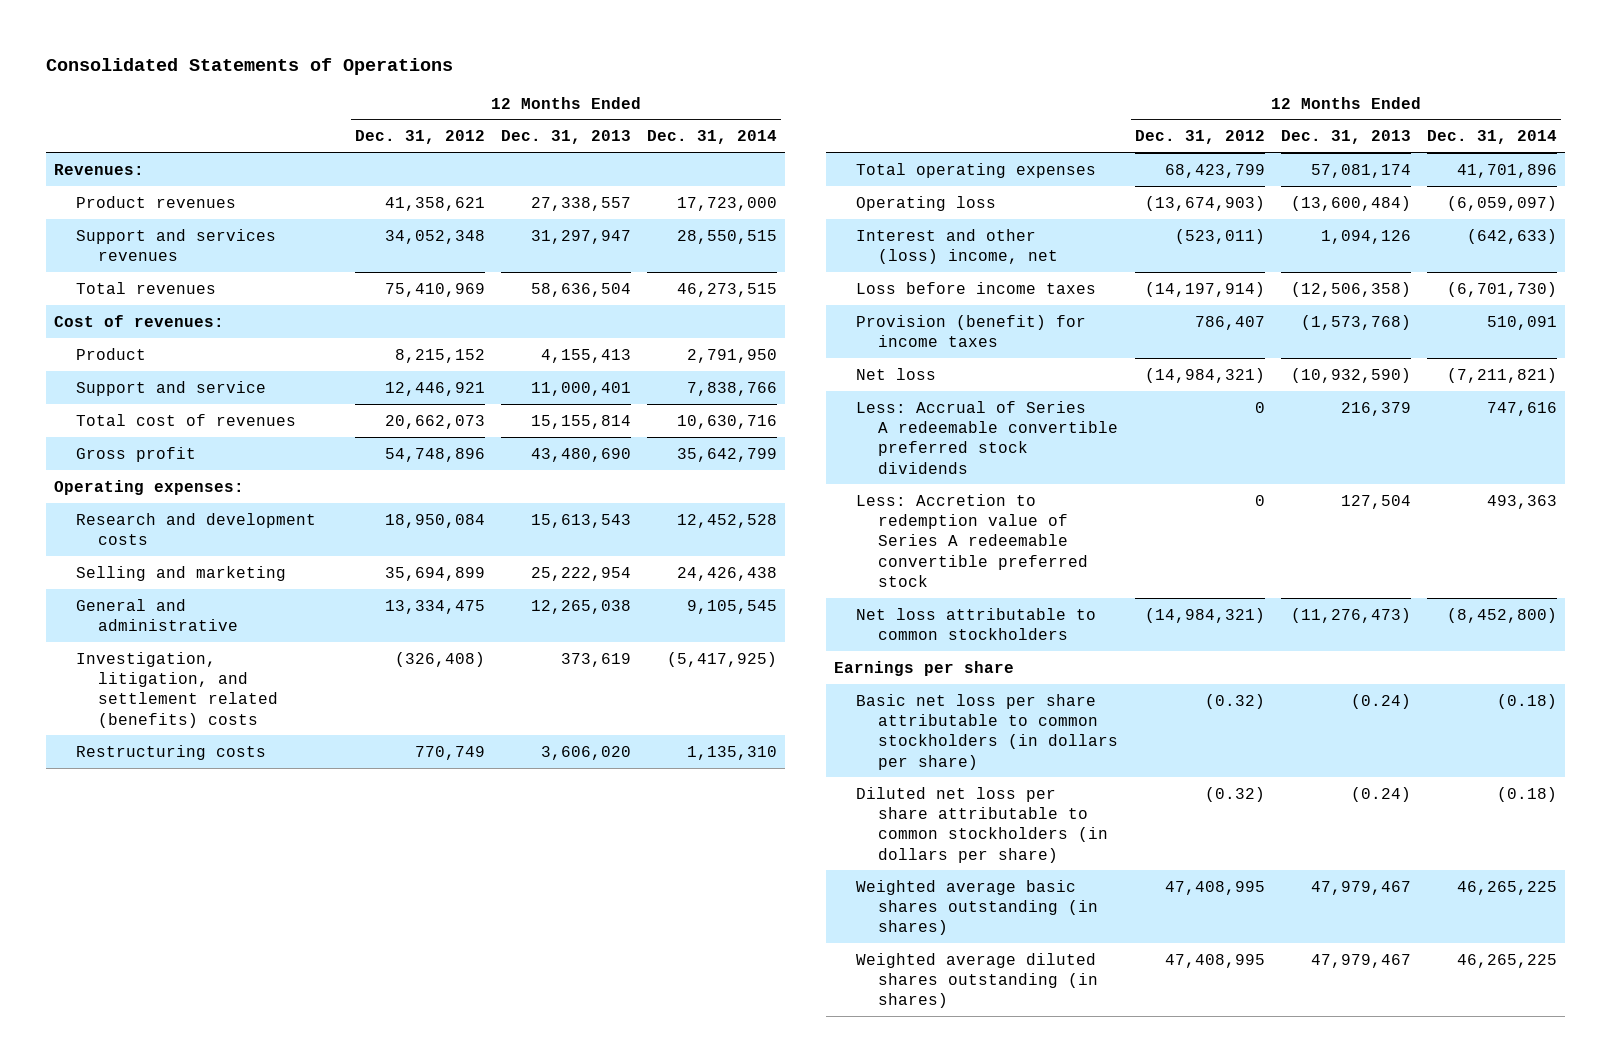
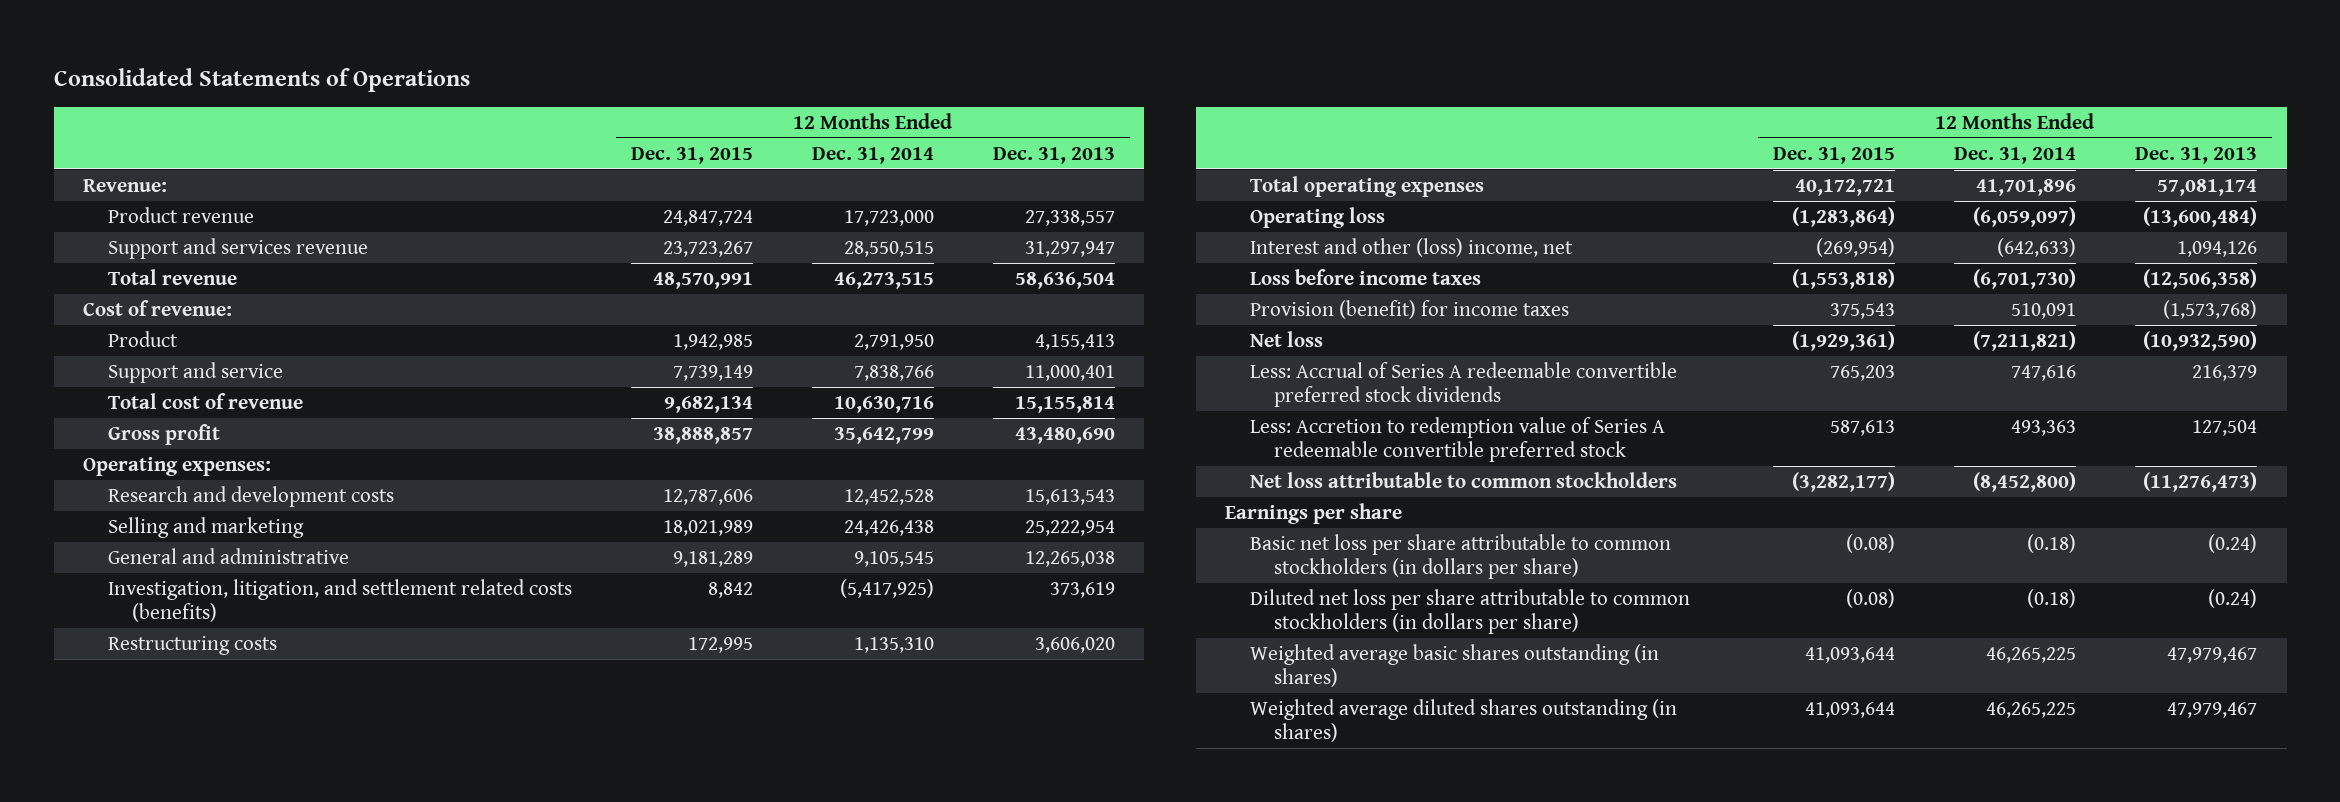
- | 12 Months Ended Dec. 31, 2012 | 12 Months Ended Dec. 31, 2013 | 12 Months Ended Dec. 31, 2014
+ | 12 Months Ended Dec. 31, 2015 | 12 Months Ended Dec. 31, 2014 | 12 Months Ended Dec. 31, 2013
- Revenues:
- Product revenues | 41,358,621 | 27,338,557 | 17,723,000
- Support and services revenues | 34,052,348 | 31,297,947 | 28,550,515
- Total revenues | 75,410,969 | 58,636,504 | 46,273,515
- Cost of revenues:
+ Revenue:
+ Product revenue | 24,847,724 | 17,723,000 | 27,338,557
+ Support and services revenue | 23,723,267 | 28,550,515 | 31,297,947
+ Total revenue | 48,570,991 | 46,273,515 | 58,636,504
+ Cost of revenue:
- Total cost of revenues | 20,662,073 | 15,155,814 | 10,630,716
+ Total cost of revenue | 9,682,134 | 10,630,716 | 15,155,814
- Investigation, litigation, and settlement related (benefits) costs | (326,408) | 373,619 | (5,417,925)
+ Investigation, litigation, and settlement related costs (benefits) | 8,842 | (5,417,925) | 373,619

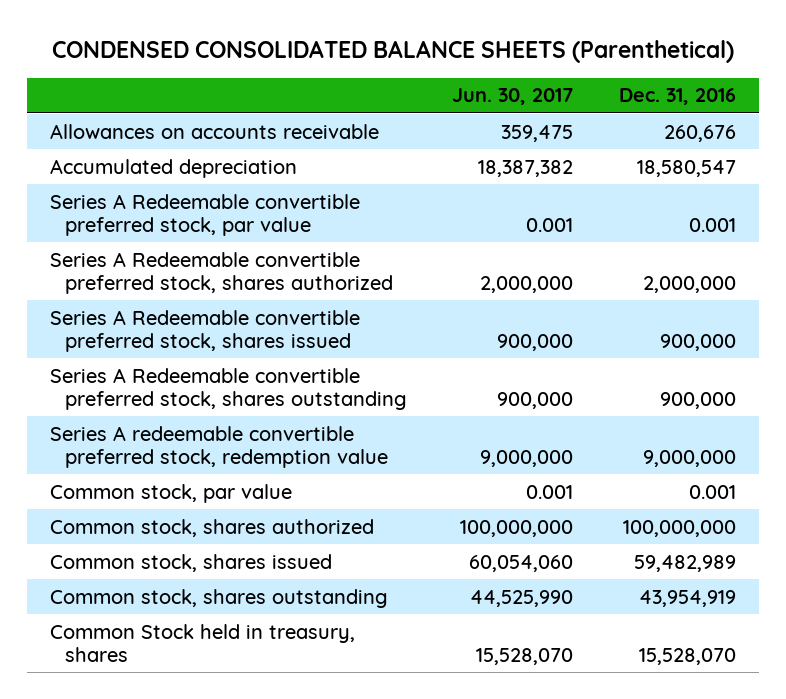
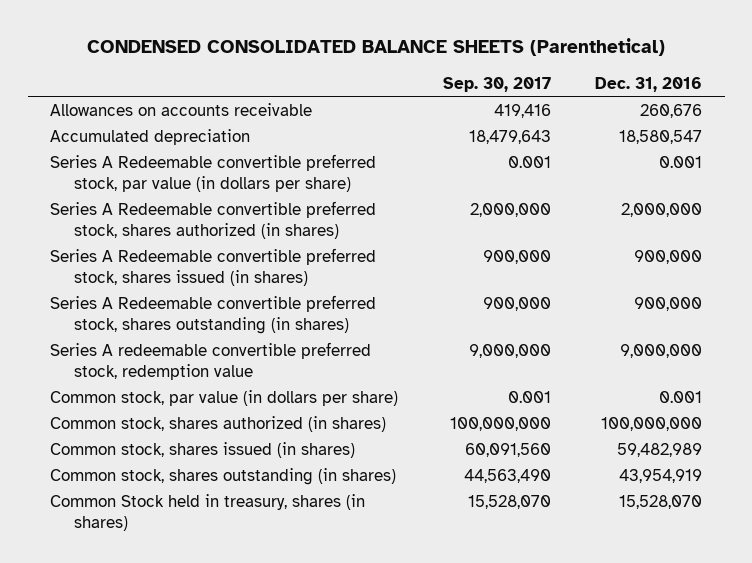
- | Jun. 30, 2017 | Dec. 31, 2016
+ | Sep. 30, 2017 | Dec. 31, 2016
- Series A Redeemable convertible preferred stock, par value | 0.001 | 0.001
- Series A Redeemable convertible preferred stock, shares authorized | 2,000,000 | 2,000,000
- Series A Redeemable convertible preferred stock, shares issued | 900,000 | 900,000
- Series A Redeemable convertible preferred stock, shares outstanding | 900,000 | 900,000
+ Series A Redeemable convertible preferred stock, par value (in dollars per share) | 0.001 | 0.001
+ Series A Redeemable convertible preferred stock, shares authorized (in shares) | 2,000,000 | 2,000,000
+ Series A Redeemable convertible preferred stock, shares issued (in shares) | 900,000 | 900,000
+ Series A Redeemable convertible preferred stock, shares outstanding (in shares) | 900,000 | 900,000
- Common stock, par value | 0.001 | 0.001
- Common stock, shares authorized | 100,000,000 | 100,000,000
- Common stock, shares issued | 60,054,060 | 59,482,989
- Common stock, shares outstanding | 44,525,990 | 43,954,919
- Common Stock held in treasury, shares | 15,528,070 | 15,528,070
+ Common stock, par value (in dollars per share) | 0.001 | 0.001
+ Common stock, shares authorized (in shares) | 100,000,000 | 100,000,000
+ Common stock, shares issued (in shares) | 60,091,560 | 59,482,989
+ Common stock, shares outstanding (in shares) | 44,563,490 | 43,954,919
+ Common Stock held in treasury, shares (in shares) | 15,528,070 | 15,528,070

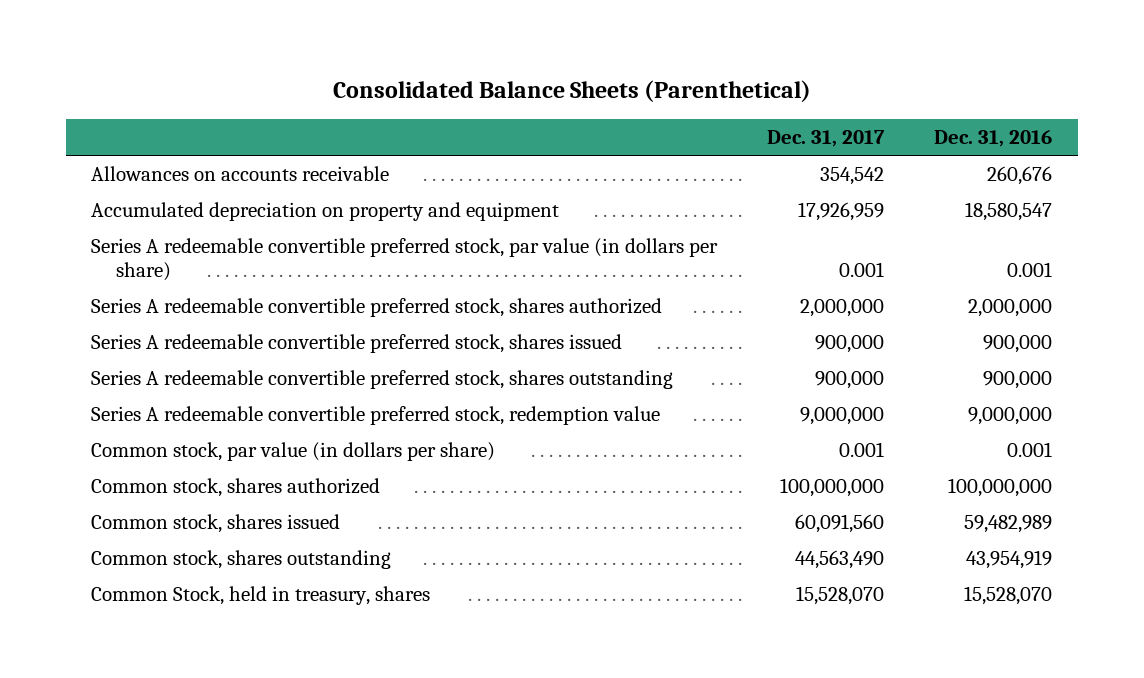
- CONDENSED CONSOLIDATED BALANCE SHEETS (Parenthetical)
+ Consolidated Balance Sheets (Parenthetical)
- | Sep. 30, 2017 | Dec. 31, 2016
+ | Dec. 31, 2017 | Dec. 31, 2016
- Accumulated depreciation | 18,479,643 | 18,580,547
- Series A Redeemable convertible preferred stock, par value (in dollars per share) | 0.001 | 0.001
- Series A Redeemable convertible preferred stock, shares authorized (in shares) | 2,000,000 | 2,000,000
- Series A Redeemable convertible preferred stock, shares issued (in shares) | 900,000 | 900,000
- Series A Redeemable convertible preferred stock, shares outstanding (in shares) | 900,000 | 900,000
+ Accumulated depreciation on property and equipment | 17,926,959 | 18,580,547
+ Series A redeemable convertible preferred stock, par value (in dollars per share) | 0.001 | 0.001
+ Series A redeemable convertible preferred stock, shares authorized | 2,000,000 | 2,000,000
+ Series A redeemable convertible preferred stock, shares issued | 900,000 | 900,000
+ Series A redeemable convertible preferred stock, shares outstanding | 900,000 | 900,000
- Common stock, shares authorized (in shares) | 100,000,000 | 100,000,000
- Common stock, shares issued (in shares) | 60,091,560 | 59,482,989
- Common stock, shares outstanding (in shares) | 44,563,490 | 43,954,919
- Common Stock held in treasury, shares (in shares) | 15,528,070 | 15,528,070
+ Common stock, shares authorized | 100,000,000 | 100,000,000
+ Common stock, shares issued | 60,091,560 | 59,482,989
+ Common stock, shares outstanding | 44,563,490 | 43,954,919
+ Common Stock, held in treasury, shares | 15,528,070 | 15,528,070

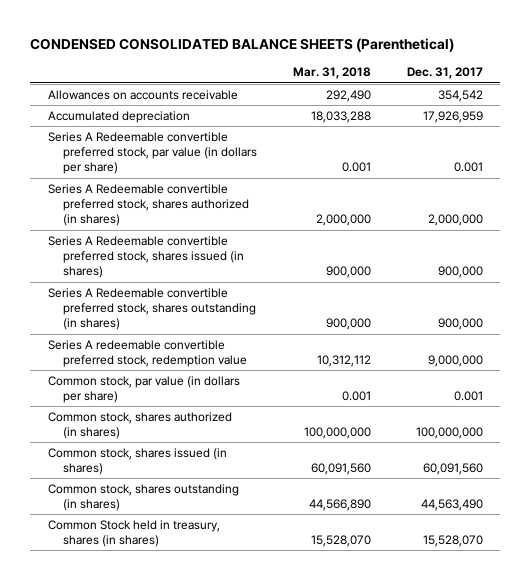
- Consolidated Balance Sheets (Parenthetical)
+ CONDENSED CONSOLIDATED BALANCE SHEETS (Parenthetical)
- | Dec. 31, 2017 | Dec. 31, 2016
+ | Mar. 31, 2018 | Dec. 31, 2017
- Accumulated depreciation on property and equipment | 17,926,959 | 18,580,547
- Series A redeemable convertible preferred stock, par value (in dollars per share) | 0.001 | 0.001
- Series A redeemable convertible preferred stock, shares authorized | 2,000,000 | 2,000,000
- Series A redeemable convertible preferred stock, shares issued | 900,000 | 900,000
- Series A redeemable convertible preferred stock, shares outstanding | 900,000 | 900,000
+ Accumulated depreciation | 18,033,288 | 17,926,959
+ Series A Redeemable convertible preferred stock, par value (in dollars per share) | 0.001 | 0.001
+ Series A Redeemable convertible preferred stock, shares authorized (in shares) | 2,000,000 | 2,000,000
+ Series A Redeemable convertible preferred stock, shares issued (in shares) | 900,000 | 900,000
+ Series A Redeemable convertible preferred stock, shares outstanding (in shares) | 900,000 | 900,000
- Common stock, shares authorized | 100,000,000 | 100,000,000
- Common stock, shares issued | 60,091,560 | 59,482,989
- Common stock, shares outstanding | 44,563,490 | 43,954,919
- Common Stock, held in treasury, shares | 15,528,070 | 15,528,070
+ Common stock, shares authorized (in shares) | 100,000,000 | 100,000,000
+ Common stock, shares issued (in shares) | 60,091,560 | 60,091,560
+ Common stock, shares outstanding (in shares) | 44,566,890 | 44,563,490
+ Common Stock held in treasury, shares (in shares) | 15,528,070 | 15,528,070

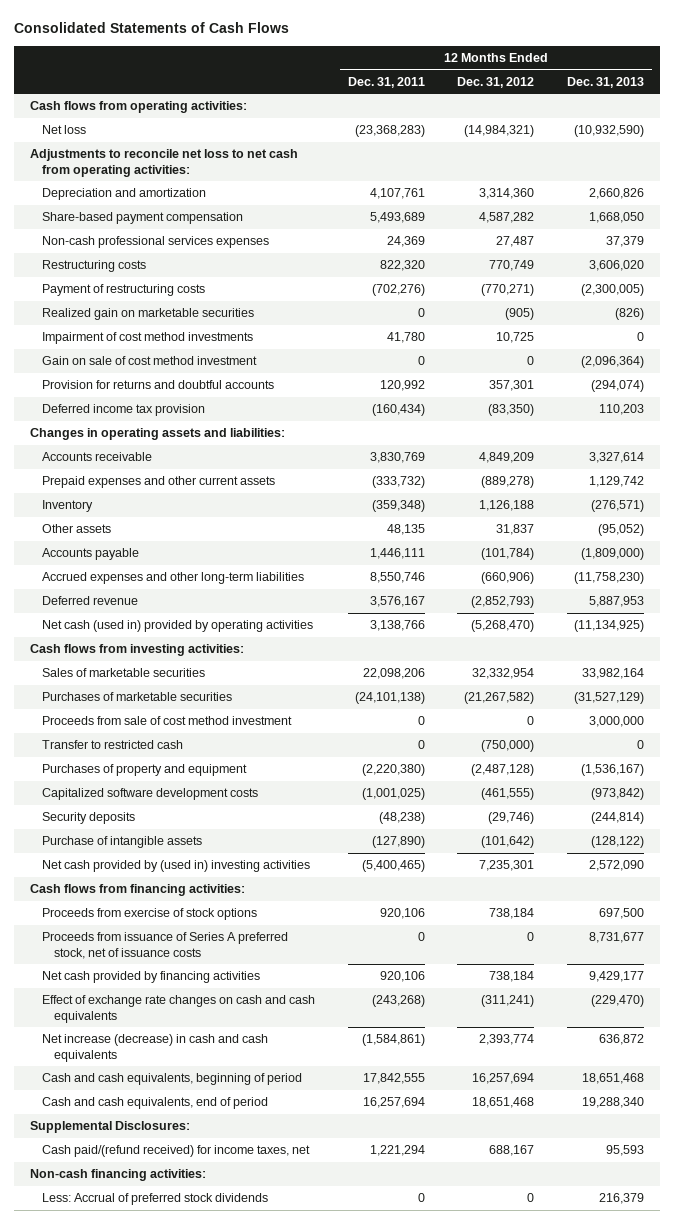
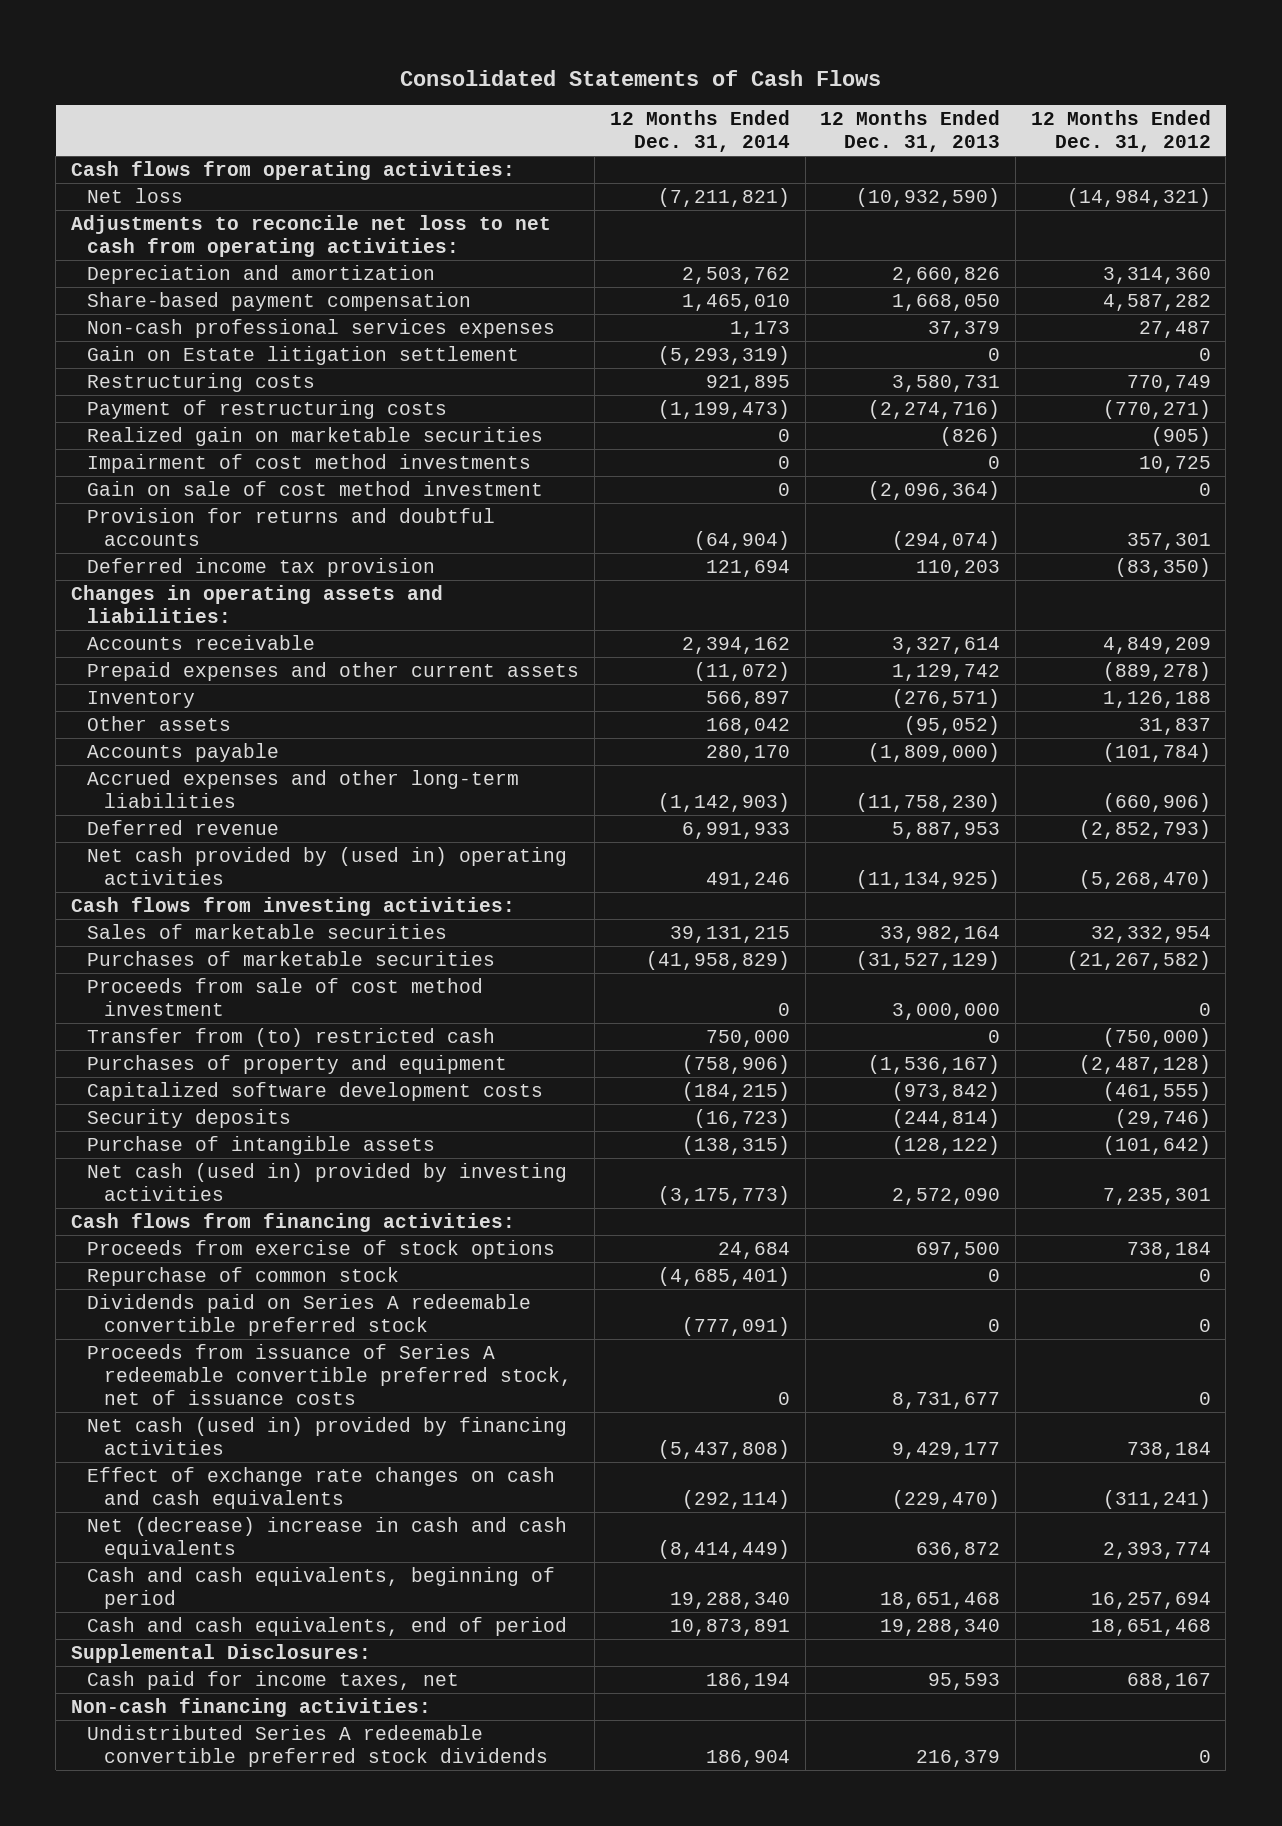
- | 12 Months Ended Dec. 31, 2011 | 12 Months Ended Dec. 31, 2012 | 12 Months Ended Dec. 31, 2013
+ | 12 Months Ended Dec. 31, 2014 | 12 Months Ended Dec. 31, 2013 | 12 Months Ended Dec. 31, 2012
- Restructuring costs | 822,320 | 770,749 | 3,606,020
- Payment of restructuring costs | (702,276) | (770,271) | (2,300,005)
+ Gain on Estate litigation settlement | (5,293,319) | 0 | 0
+ Restructuring costs | 921,895 | 3,580,731 | 770,749
+ Payment of restructuring costs | (1,199,473) | (2,274,716) | (770,271)
- Net cash (used in) provided by operating activities | 3,138,766 | (5,268,470) | (11,134,925)
+ Net cash provided by (used in) operating activities | 491,246 | (11,134,925) | (5,268,470)
- Transfer to restricted cash | 0 | (750,000) | 0
+ Transfer from (to) restricted cash | 750,000 | 0 | (750,000)
- Net cash provided by (used in) investing activities | (5,400,465) | 7,235,301 | 2,572,090
+ Net cash (used in) provided by investing activities | (3,175,773) | 2,572,090 | 7,235,301
- Proceeds from issuance of Series A preferred stock, net of issuance costs | 0 | 0 | 8,731,677
- Net cash provided by financing activities | 920,106 | 738,184 | 9,429,177
+ Repurchase of common stock | (4,685,401) | 0 | 0
+ Dividends paid on Series A redeemable convertible preferred stock | (777,091) | 0 | 0
+ Proceeds from issuance of Series A redeemable convertible preferred stock, net of issuance costs | 0 | 8,731,677 | 0
+ Net cash (used in) provided by financing activities | (5,437,808) | 9,429,177 | 738,184
- Net increase (decrease) in cash and cash equivalents | (1,584,861) | 2,393,774 | 636,872
+ Net (decrease) increase in cash and cash equivalents | (8,414,449) | 636,872 | 2,393,774
- Cash paid/(refund received) for income taxes, net | 1,221,294 | 688,167 | 95,593
+ Cash paid for income taxes, net | 186,194 | 95,593 | 688,167
- Less: Accrual of preferred stock dividends | 0 | 0 | 216,379
+ Undistributed Series A redeemable convertible preferred stock dividends | 186,904 | 216,379 | 0

